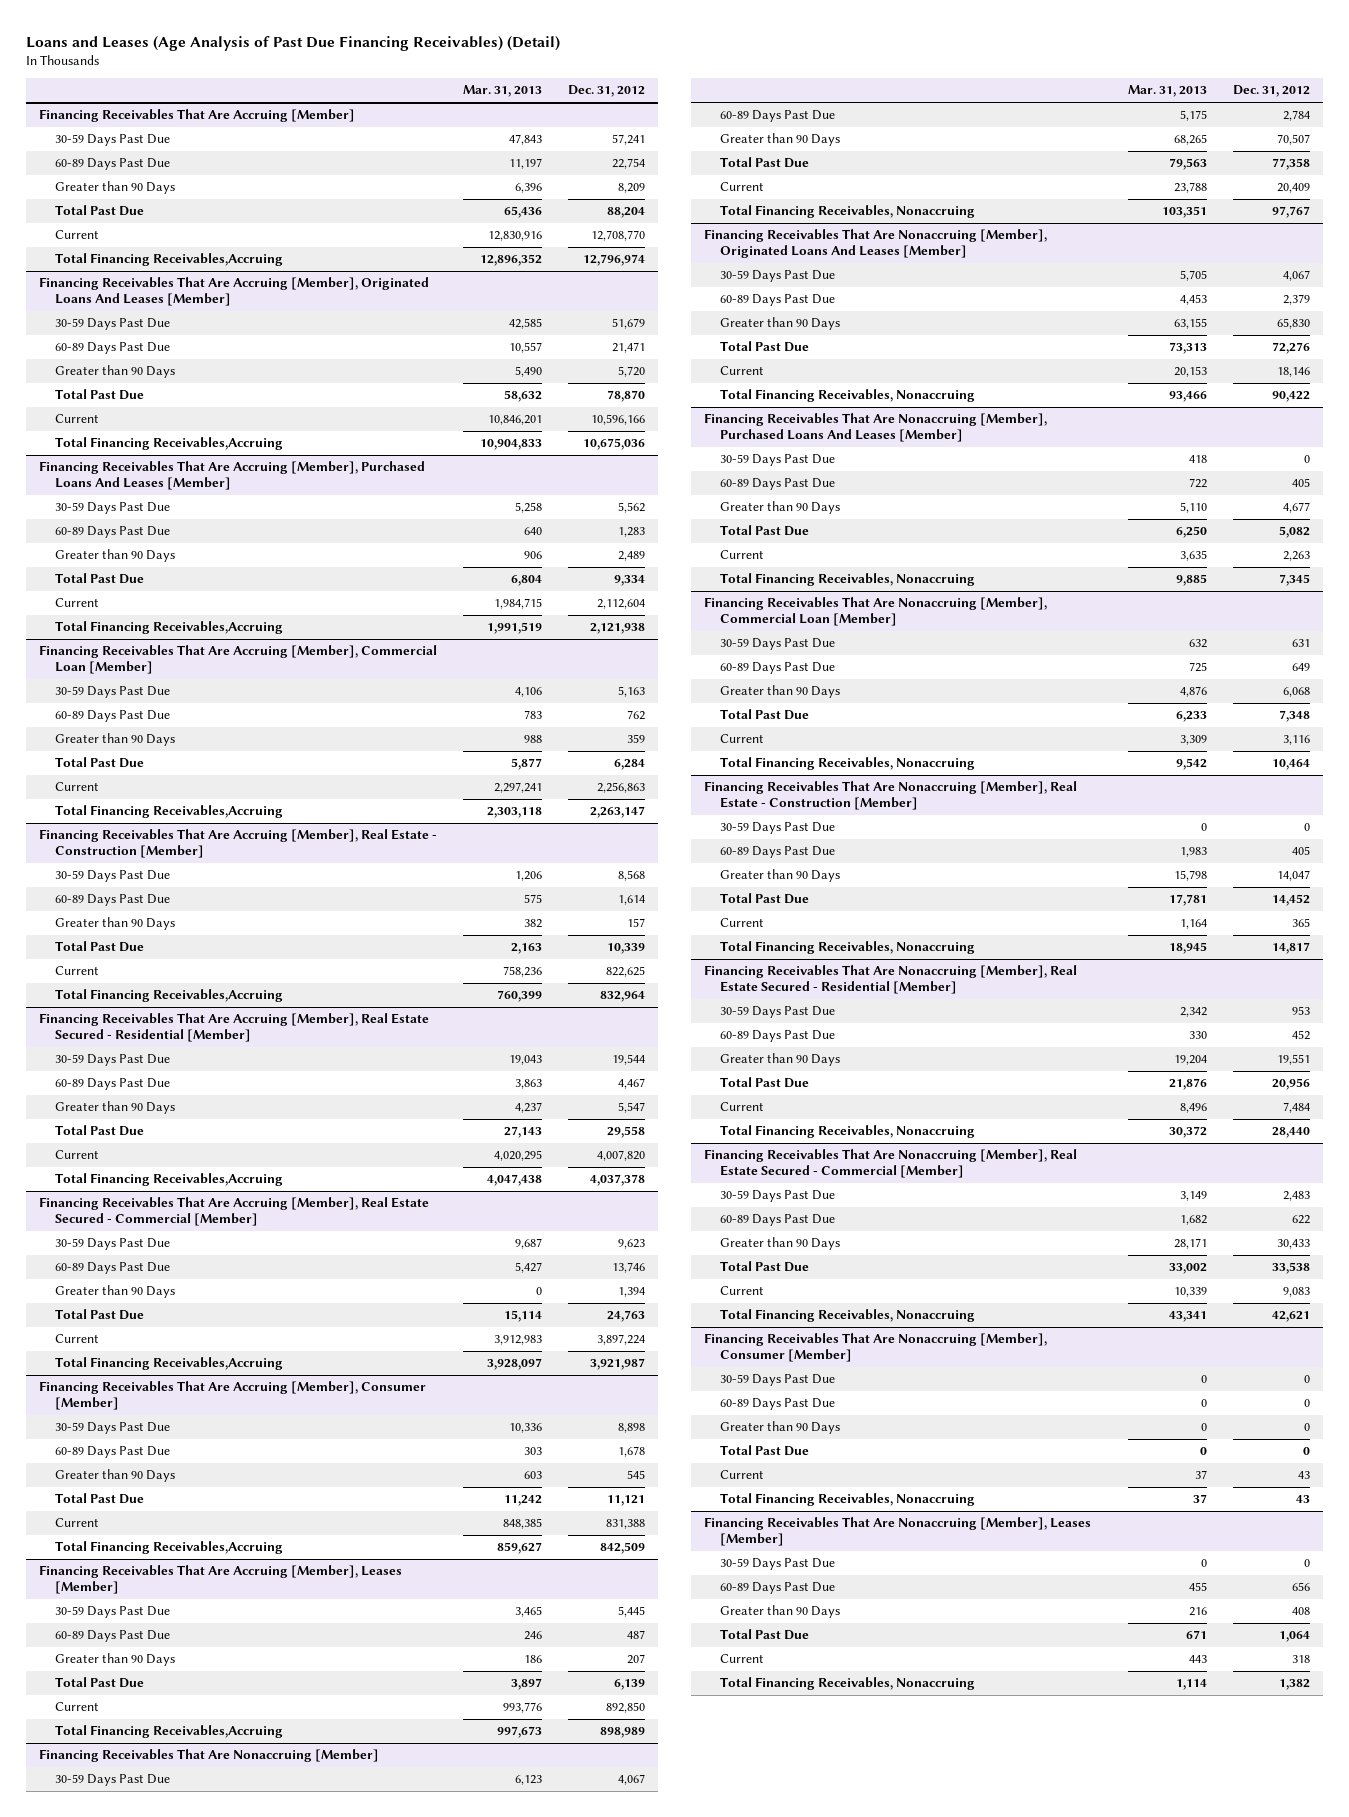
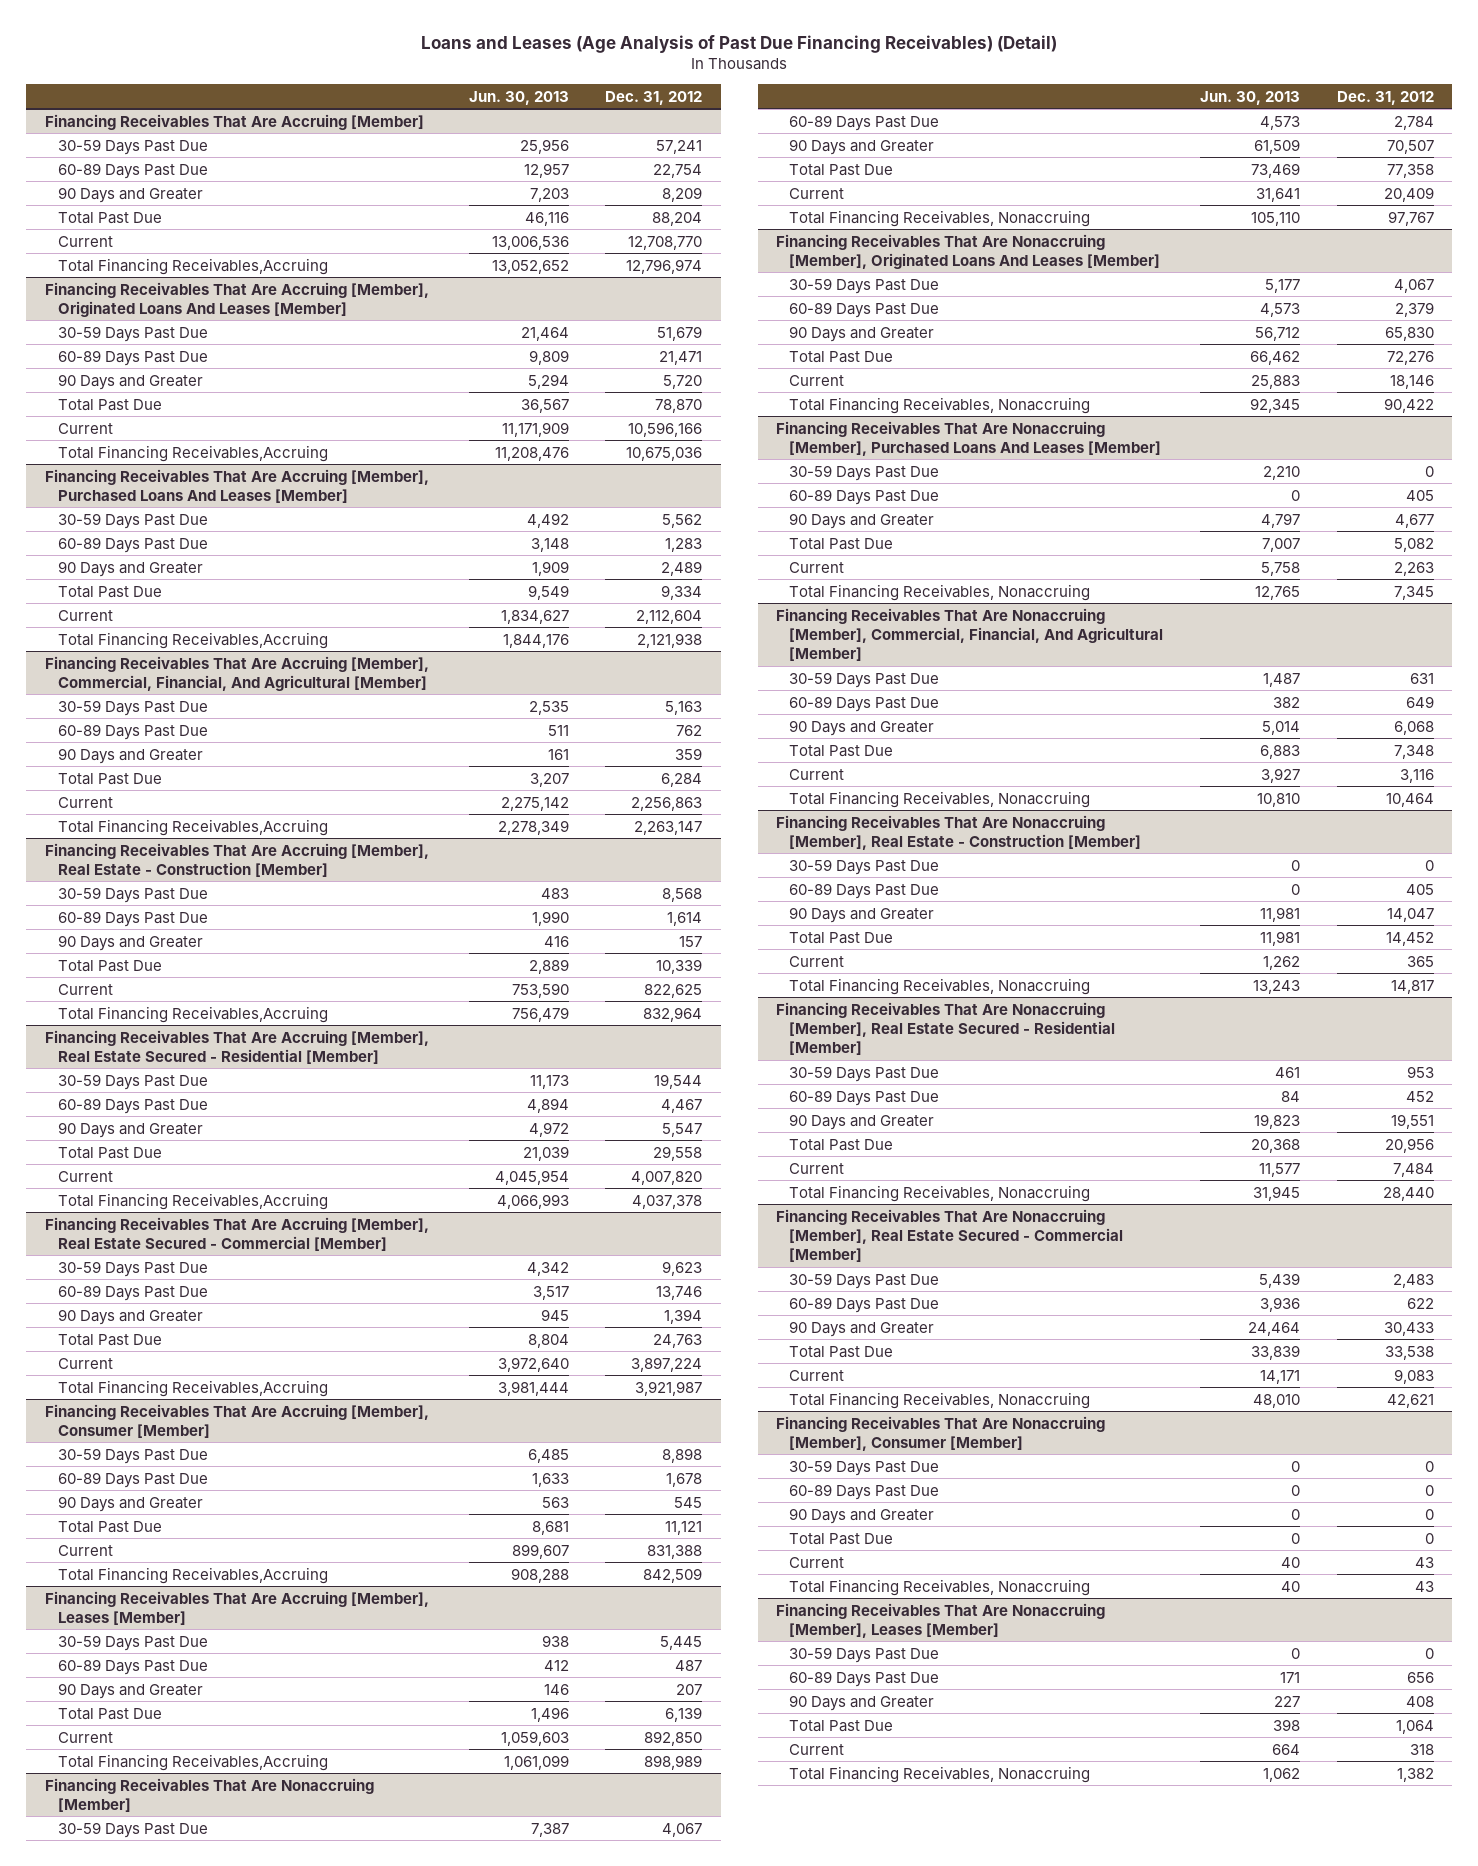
- | Mar. 31, 2013 | Dec. 31, 2012
+ | Jun. 30, 2013 | Dec. 31, 2012
@ Financing Receivables That Are Accruing [Member]
- Greater than 90 Days | 6,396 | 8,209
+ 90 Days and Greater | 7,203 | 8,209
@ Financing Receivables That Are Accruing [Member], Originated Loans And Leases [Member]
- Greater than 90 Days | 5,490 | 5,720
+ 90 Days and Greater | 5,294 | 5,720
@ Financing Receivables That Are Accruing [Member], Purchased Loans And Leases [Member]
- Greater than 90 Days | 906 | 2,489
+ 90 Days and Greater | 1,909 | 2,489
- Financing Receivables That Are Accruing [Member], Commercial Loan [Member]
+ Financing Receivables That Are Accruing [Member], Commercial, Financial, And Agricultural [Member]
- Greater than 90 Days | 988 | 359
+ 90 Days and Greater | 161 | 359
@ Financing Receivables That Are Accruing [Member], Real Estate - Construction [Member]
- Greater than 90 Days | 382 | 157
+ 90 Days and Greater | 416 | 157
@ Financing Receivables That Are Accruing [Member], Real Estate Secured - Residential [Member]
- Greater than 90 Days | 4,237 | 5,547
+ 90 Days and Greater | 4,972 | 5,547
@ Financing Receivables That Are Accruing [Member], Real Estate Secured - Commercial [Member]
- Greater than 90 Days | 0 | 1,394
+ 90 Days and Greater | 945 | 1,394
@ Financing Receivables That Are Accruing [Member], Consumer [Member]
- Greater than 90 Days | 603 | 545
+ 90 Days and Greater | 563 | 545
@ Financing Receivables That Are Accruing [Member], Leases [Member]
- Greater than 90 Days | 186 | 207
+ 90 Days and Greater | 146 | 207
@ Financing Receivables That Are Nonaccruing [Member]
- Greater than 90 Days | 68,265 | 70,507
+ 90 Days and Greater | 61,509 | 70,507
@ Financing Receivables That Are Nonaccruing [Member], Originated Loans And Leases [Member]
- Greater than 90 Days | 63,155 | 65,830
+ 90 Days and Greater | 56,712 | 65,830
@ Financing Receivables That Are Nonaccruing [Member], Purchased Loans And Leases [Member]
- Greater than 90 Days | 5,110 | 4,677
+ 90 Days and Greater | 4,797 | 4,677
- Financing Receivables That Are Nonaccruing [Member], Commercial Loan [Member]
+ Financing Receivables That Are Nonaccruing [Member], Commercial, Financial, And Agricultural [Member]
- Greater than 90 Days | 4,876 | 6,068
+ 90 Days and Greater | 5,014 | 6,068
@ Financing Receivables That Are Nonaccruing [Member], Real Estate - Construction [Member]
- Greater than 90 Days | 15,798 | 14,047
+ 90 Days and Greater | 11,981 | 14,047
@ Financing Receivables That Are Nonaccruing [Member], Real Estate Secured - Residential [Member]
- Greater than 90 Days | 19,204 | 19,551
+ 90 Days and Greater | 19,823 | 19,551
@ Financing Receivables That Are Nonaccruing [Member], Real Estate Secured - Commercial [Member]
- Greater than 90 Days | 28,171 | 30,433
+ 90 Days and Greater | 24,464 | 30,433
@ Financing Receivables That Are Nonaccruing [Member], Consumer [Member]
- Greater than 90 Days | 0 | 0
+ 90 Days and Greater | 0 | 0
@ Financing Receivables That Are Nonaccruing [Member], Leases [Member]
- Greater than 90 Days | 216 | 408
+ 90 Days and Greater | 227 | 408

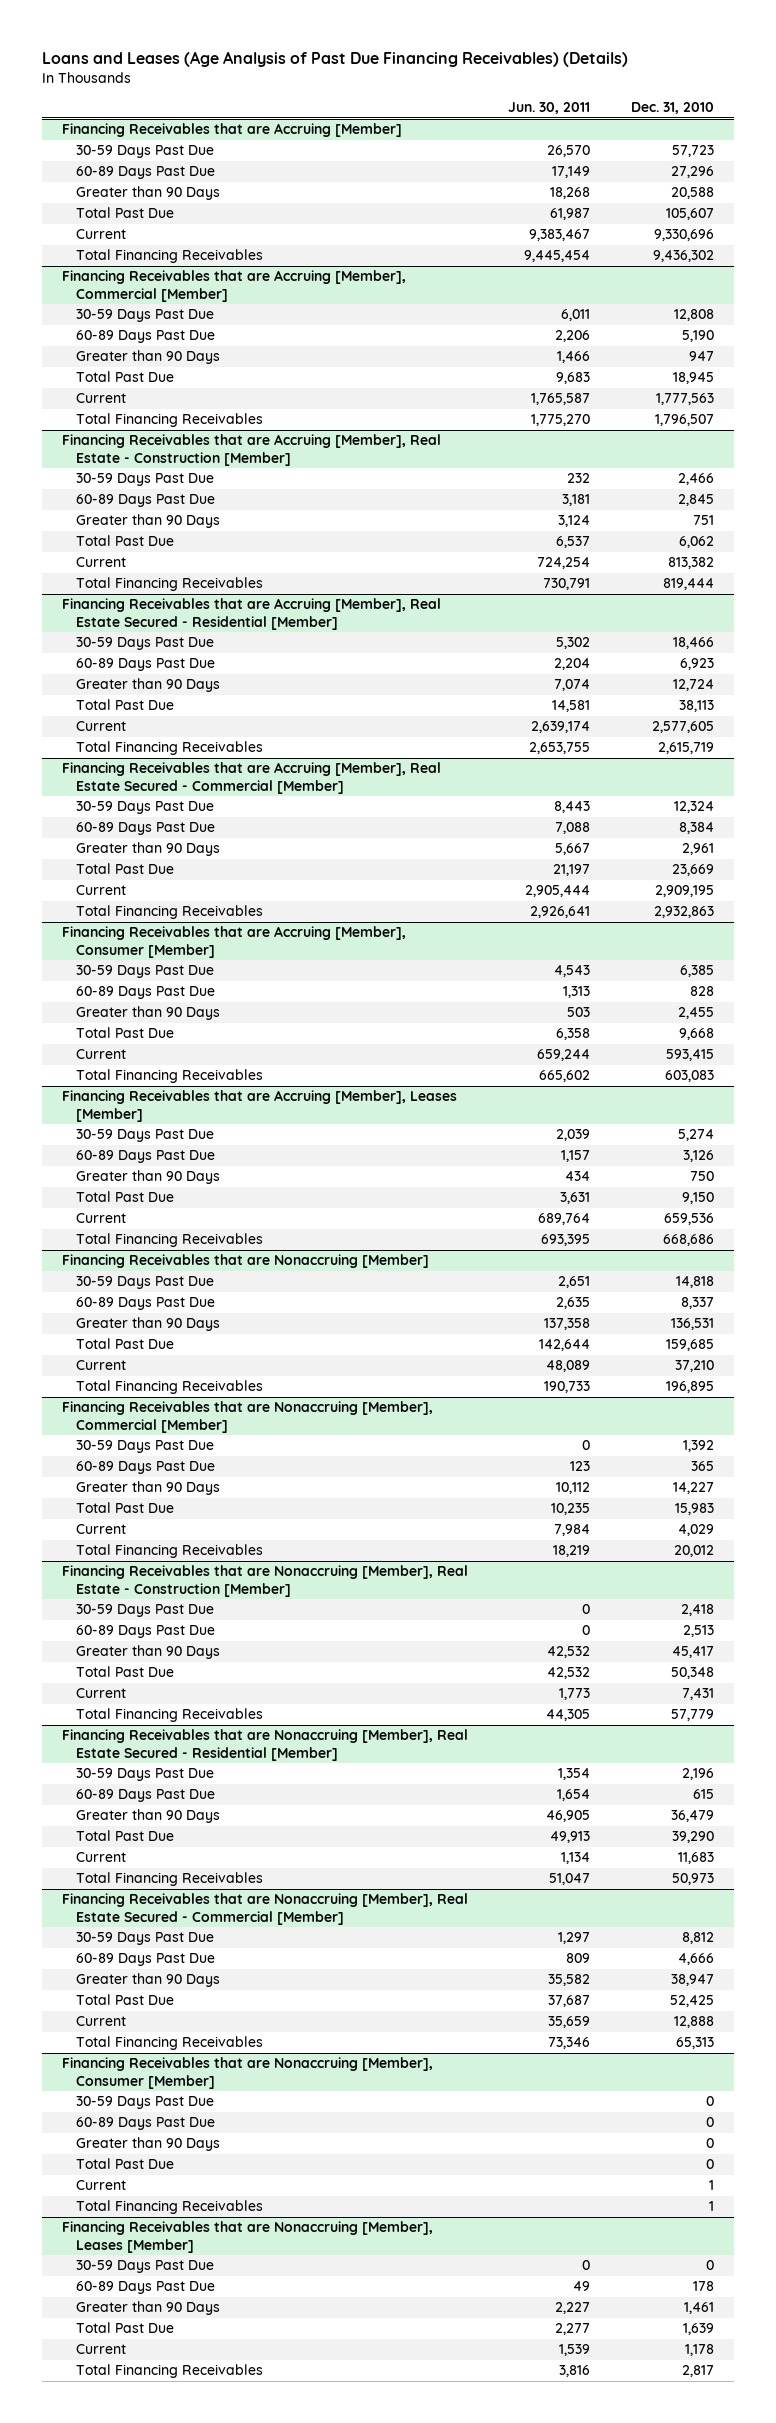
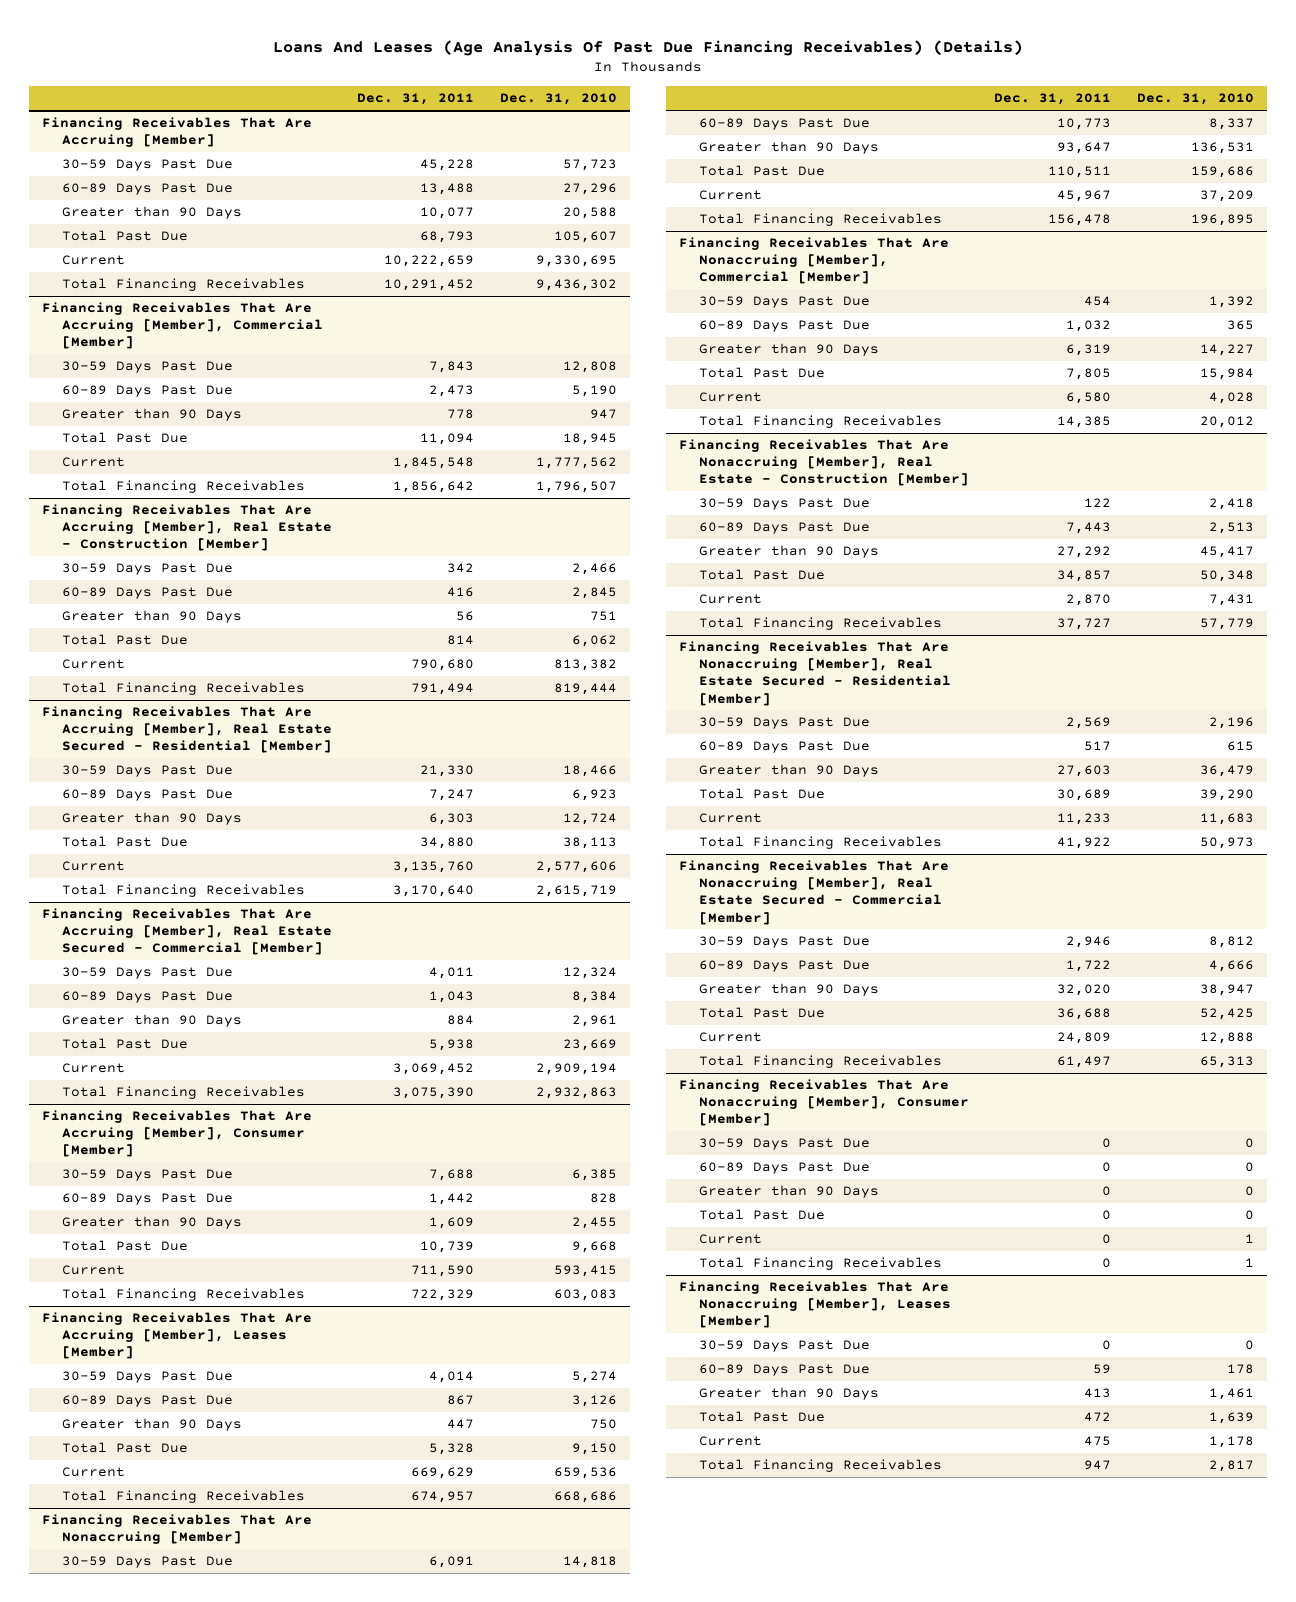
- Loans and Leases (Age Analysis of Past Due Financing Receivables) (Details)
+ Loans And Leases (Age Analysis Of Past Due Financing Receivables) (Details)
- | Jun. 30, 2011 | Dec. 31, 2010
+ | Dec. 31, 2011 | Dec. 31, 2010
- Financing Receivables that are Accruing [Member]
+ Financing Receivables That Are Accruing [Member]
- Current | 9,383,467 | 9,330,696
+ Current | 10,222,659 | 9,330,695
- Financing Receivables that are Accruing [Member], Commercial [Member]
+ Financing Receivables That Are Accruing [Member], Commercial [Member]
- Current | 1,765,587 | 1,777,563
+ Current | 1,845,548 | 1,777,562
- Financing Receivables that are Accruing [Member], Real Estate - Construction [Member]
+ Financing Receivables That Are Accruing [Member], Real Estate - Construction [Member]
- Financing Receivables that are Accruing [Member], Real Estate Secured - Residential [Member]
+ Financing Receivables That Are Accruing [Member], Real Estate Secured - Residential [Member]
- Current | 2,639,174 | 2,577,605
+ Current | 3,135,760 | 2,577,606
- Financing Receivables that are Accruing [Member], Real Estate Secured - Commercial [Member]
+ Financing Receivables That Are Accruing [Member], Real Estate Secured - Commercial [Member]
- Current | 2,905,444 | 2,909,195
+ Current | 3,069,452 | 2,909,194
- Financing Receivables that are Accruing [Member], Consumer [Member]
+ Financing Receivables That Are Accruing [Member], Consumer [Member]
- Financing Receivables that are Accruing [Member], Leases [Member]
+ Financing Receivables That Are Accruing [Member], Leases [Member]
- Financing Receivables that are Nonaccruing [Member]
+ Financing Receivables That Are Nonaccruing [Member]
- Total Past Due | 142,644 | 159,685
- Current | 48,089 | 37,210
+ Total Past Due | 110,511 | 159,686
+ Current | 45,967 | 37,209
- Financing Receivables that are Nonaccruing [Member], Commercial [Member]
+ Financing Receivables That Are Nonaccruing [Member], Commercial [Member]
- Total Past Due | 10,235 | 15,983
- Current | 7,984 | 4,029
+ Total Past Due | 7,805 | 15,984
+ Current | 6,580 | 4,028
- Financing Receivables that are Nonaccruing [Member], Real Estate - Construction [Member]
+ Financing Receivables That Are Nonaccruing [Member], Real Estate - Construction [Member]
- Financing Receivables that are Nonaccruing [Member], Real Estate Secured - Residential [Member]
+ Financing Receivables That Are Nonaccruing [Member], Real Estate Secured - Residential [Member]
- Financing Receivables that are Nonaccruing [Member], Real Estate Secured - Commercial [Member]
+ Financing Receivables That Are Nonaccruing [Member], Real Estate Secured - Commercial [Member]
- Financing Receivables that are Nonaccruing [Member], Consumer [Member]
+ Financing Receivables That Are Nonaccruing [Member], Consumer [Member]
- Financing Receivables that are Nonaccruing [Member], Leases [Member]
+ Financing Receivables That Are Nonaccruing [Member], Leases [Member]

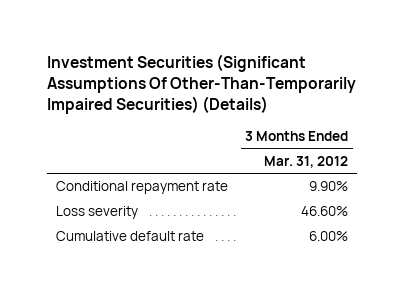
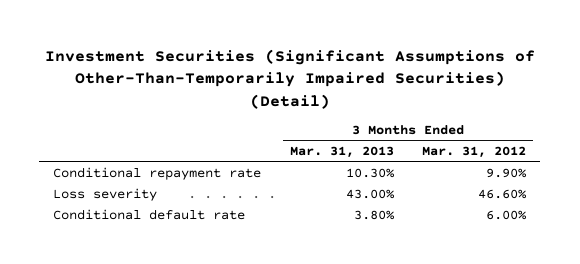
- Investment Securities (Significant Assumptions Of Other-Than-Temporarily Impaired Securities) (Details)
+ Investment Securities (Significant Assumptions of Other-Than-Temporarily Impaired Securities) (Detail)
- | 3 Months Ended Mar. 31, 2012
+ | 3 Months Ended Mar. 31, 2013 | 3 Months Ended Mar. 31, 2012
- Cumulative default rate | 6.00%
+ Conditional default rate | 3.80% | 6.00%

